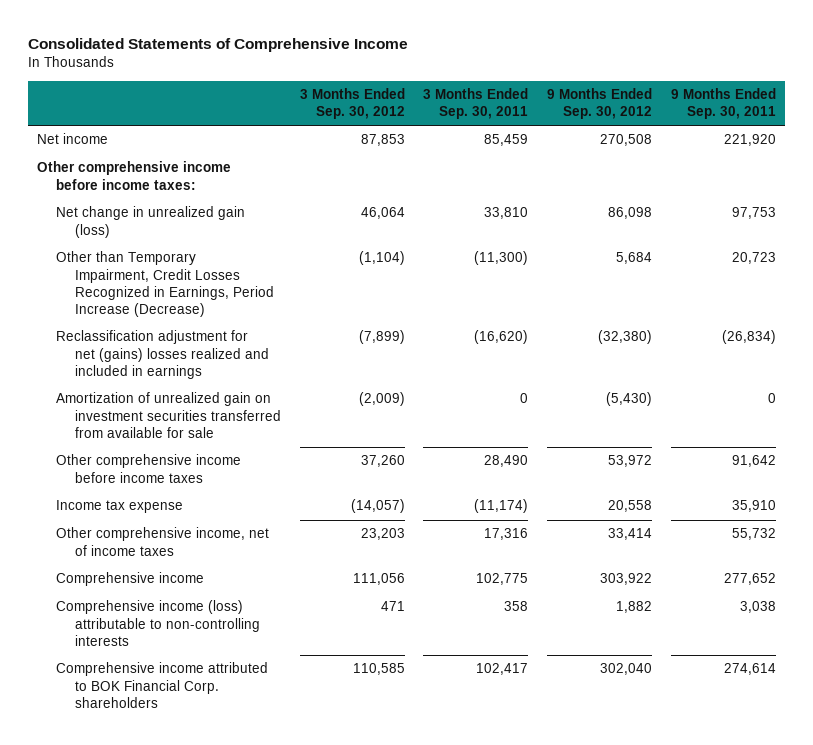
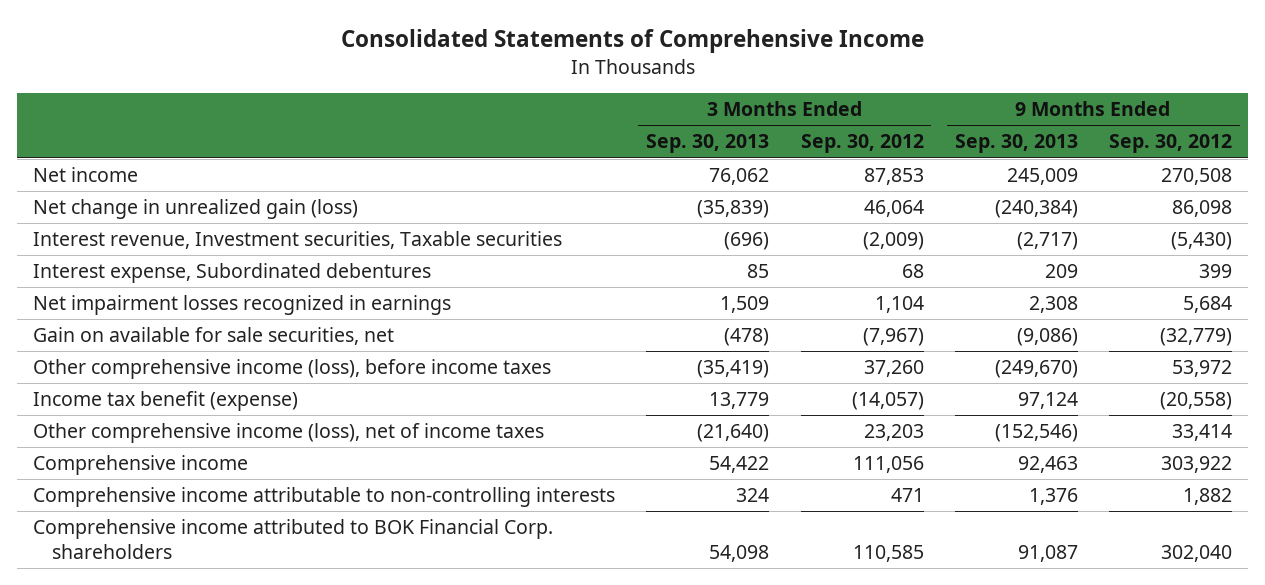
- | 3 Months Ended Sep. 30, 2012 | 3 Months Ended Sep. 30, 2011 | 9 Months Ended Sep. 30, 2012 | 9 Months Ended Sep. 30, 2011
+ | 3 Months Ended Sep. 30, 2013 | 3 Months Ended Sep. 30, 2012 | 9 Months Ended Sep. 30, 2013 | 9 Months Ended Sep. 30, 2012
- Other comprehensive income before income taxes:
- Other than Temporary Impairment, Credit Losses Recognized in Earnings, Period Increase (Decrease) | (1,104) | (11,300) | 5,684 | 20,723
- Reclassification adjustment for net (gains) losses realized and included in earnings | (7,899) | (16,620) | (32,380) | (26,834)
- Amortization of unrealized gain on investment securities transferred from available for sale | (2,009) | 0 | (5,430) | 0
- Other comprehensive income before income taxes | 37,260 | 28,490 | 53,972 | 91,642
- Income tax expense | (14,057) | (11,174) | 20,558 | 35,910
- Other comprehensive income, net of income taxes | 23,203 | 17,316 | 33,414 | 55,732
+ Interest revenue, Investment securities, Taxable securities | (696) | (2,009) | (2,717) | (5,430)
+ Interest expense, Subordinated debentures | 85 | 68 | 209 | 399
+ Net impairment losses recognized in earnings | 1,509 | 1,104 | 2,308 | 5,684
+ Gain on available for sale securities, net | (478) | (7,967) | (9,086) | (32,779)
+ Other comprehensive income (loss), before income taxes | (35,419) | 37,260 | (249,670) | 53,972
+ Income tax benefit (expense) | 13,779 | (14,057) | 97,124 | (20,558)
+ Other comprehensive income (loss), net of income taxes | (21,640) | 23,203 | (152,546) | 33,414
- Comprehensive income (loss) attributable to non-controlling interests | 471 | 358 | 1,882 | 3,038
+ Comprehensive income attributable to non-controlling interests | 324 | 471 | 1,376 | 1,882

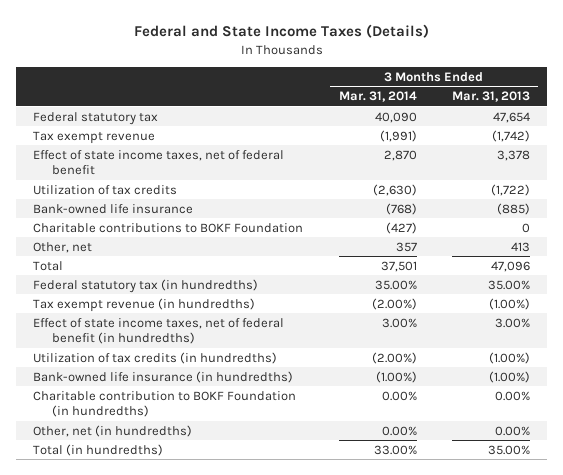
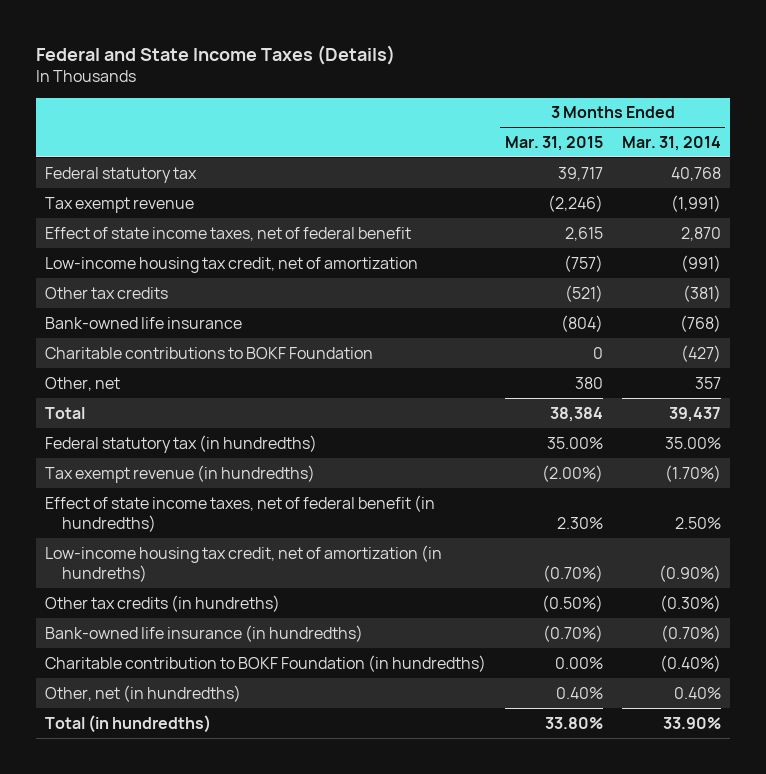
- | 3 Months Ended Mar. 31, 2014 | 3 Months Ended Mar. 31, 2013
+ | 3 Months Ended Mar. 31, 2015 | 3 Months Ended Mar. 31, 2014
- Federal statutory tax | 40,090 | 47,654
+ Federal statutory tax | 39,717 | 40,768
- Utilization of tax credits | (2,630) | (1,722)
+ Low-income housing tax credit, net of amortization | (757) | (991)
+ Other tax credits | (521) | (381)
- Total | 37,501 | 47,096
+ Total | 38,384 | 39,437
- Tax exempt revenue (in hundredths) | (2.00%) | (1.00%)
- Effect of state income taxes, net of federal benefit (in hundredths) | 3.00% | 3.00%
- Utilization of tax credits (in hundredths) | (2.00%) | (1.00%)
- Bank-owned life insurance (in hundredths) | (1.00%) | (1.00%)
- Charitable contribution to BOKF Foundation (in hundredths) | 0.00% | 0.00%
- Other, net (in hundredths) | 0.00% | 0.00%
- Total (in hundredths) | 33.00% | 35.00%
+ Tax exempt revenue (in hundredths) | (2.00%) | (1.70%)
+ Effect of state income taxes, net of federal benefit (in hundredths) | 2.30% | 2.50%
+ Low-income housing tax credit, net of amortization (in hundreths) | (0.70%) | (0.90%)
+ Other tax credits (in hundreths) | (0.50%) | (0.30%)
+ Bank-owned life insurance (in hundredths) | (0.70%) | (0.70%)
+ Charitable contribution to BOKF Foundation (in hundredths) | 0.00% | (0.40%)
+ Other, net (in hundredths) | 0.40% | 0.40%
+ Total (in hundredths) | 33.80% | 33.90%

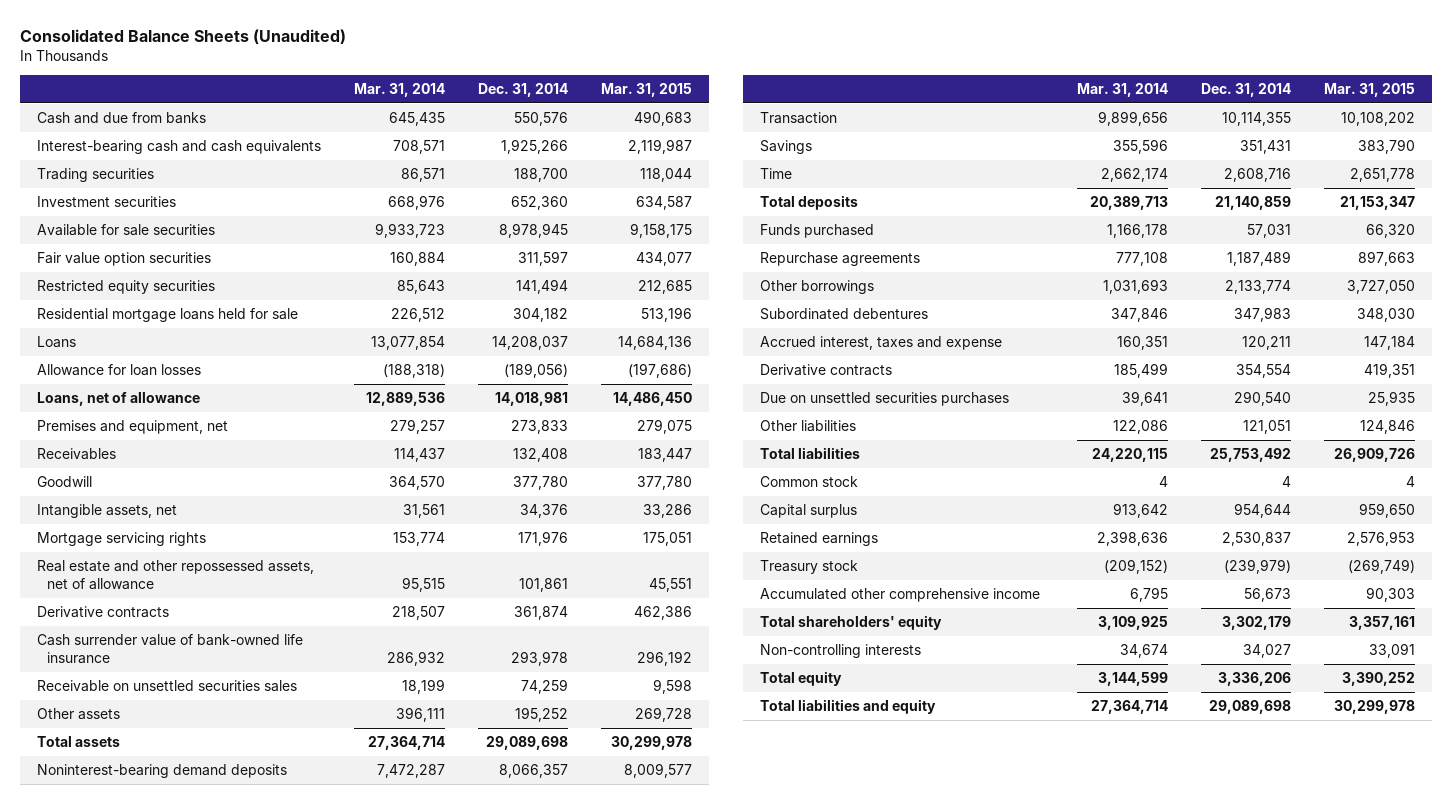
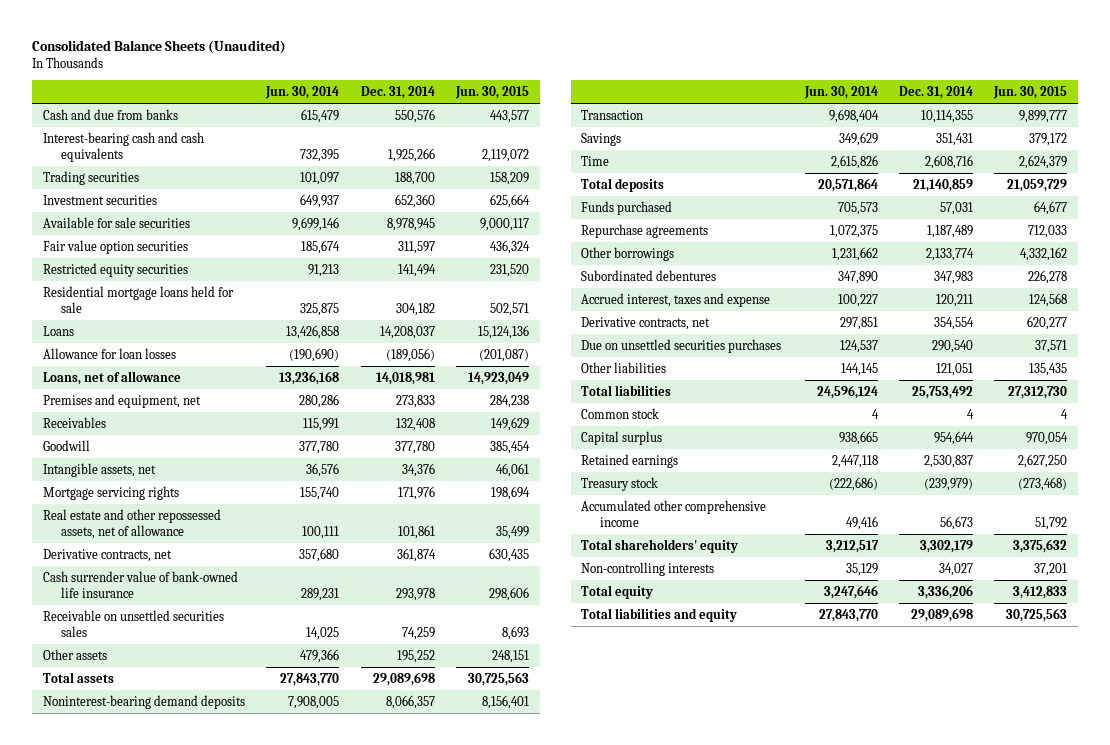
- | Mar. 31, 2014 | Dec. 31, 2014 | Mar. 31, 2015
+ | Jun. 30, 2014 | Dec. 31, 2014 | Jun. 30, 2015
- Derivative contracts | 218,507 | 361,874 | 462,386
+ Derivative contracts, net | 357,680 | 361,874 | 630,435
- Derivative contracts | 185,499 | 354,554 | 419,351
+ Derivative contracts, net | 297,851 | 354,554 | 620,277

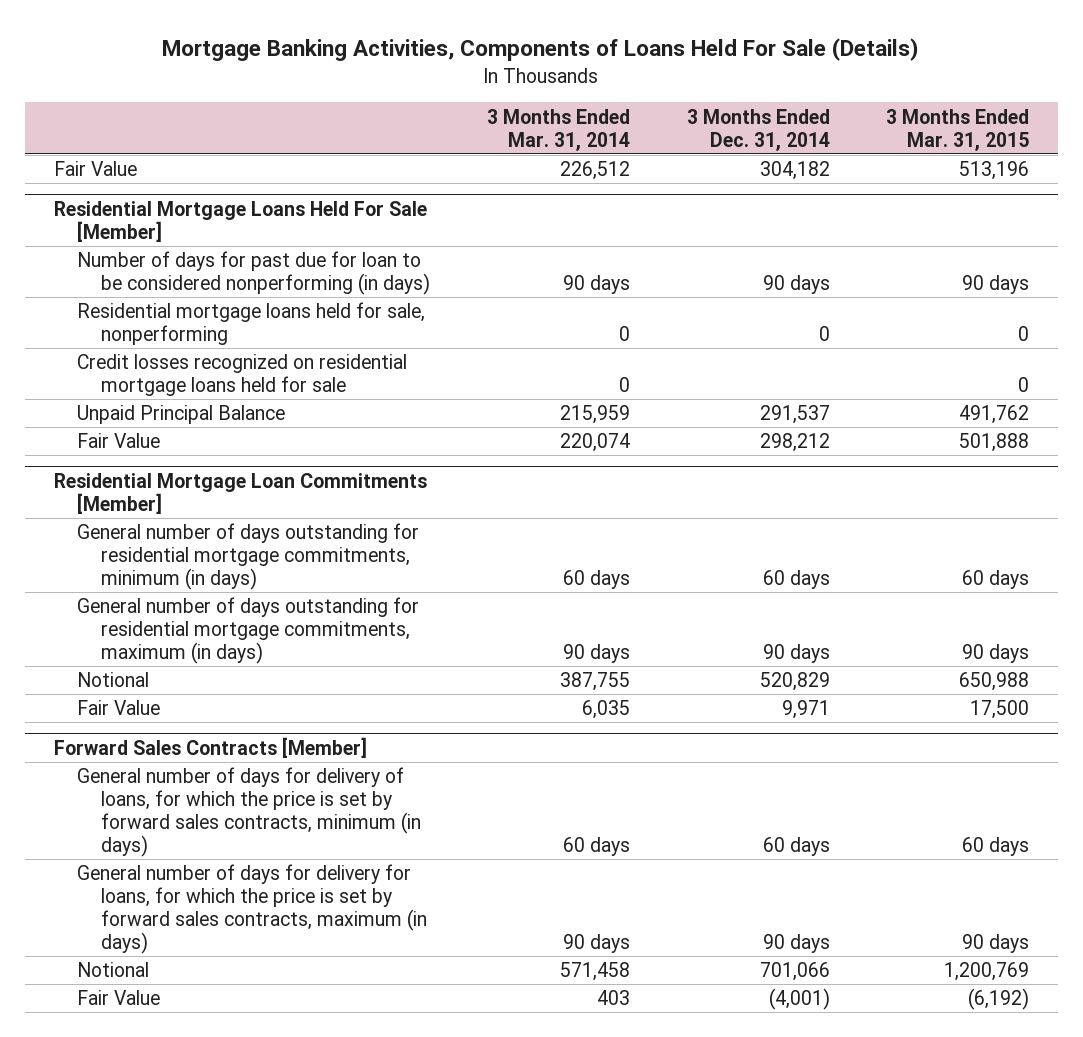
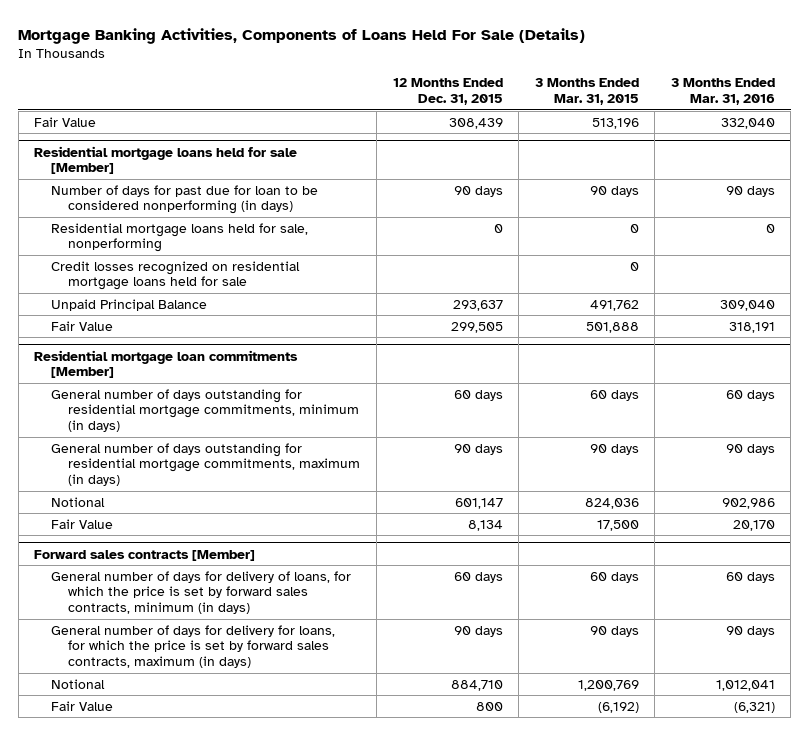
- | 3 Months Ended Mar. 31, 2014 | 3 Months Ended Dec. 31, 2014 | 3 Months Ended Mar. 31, 2015
+ | 12 Months Ended Dec. 31, 2015 | 3 Months Ended Mar. 31, 2015 | 3 Months Ended Mar. 31, 2016
- Residential Mortgage Loans Held For Sale [Member]
+ Residential mortgage loans held for sale [Member]
- Residential Mortgage Loan Commitments [Member]
+ Residential mortgage loan commitments [Member]
- Notional | 387,755 | 520,829 | 650,988
+ Notional | 601,147 | 824,036 | 902,986
- Forward Sales Contracts [Member]
+ Forward sales contracts [Member]

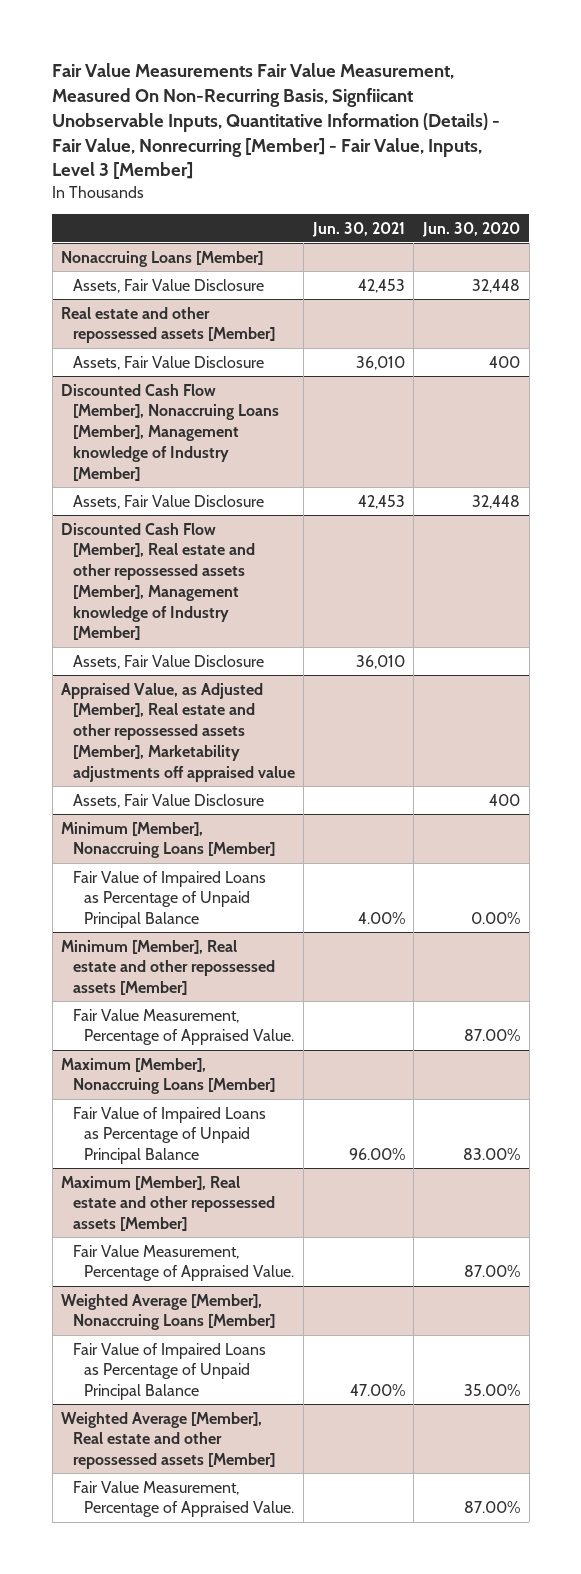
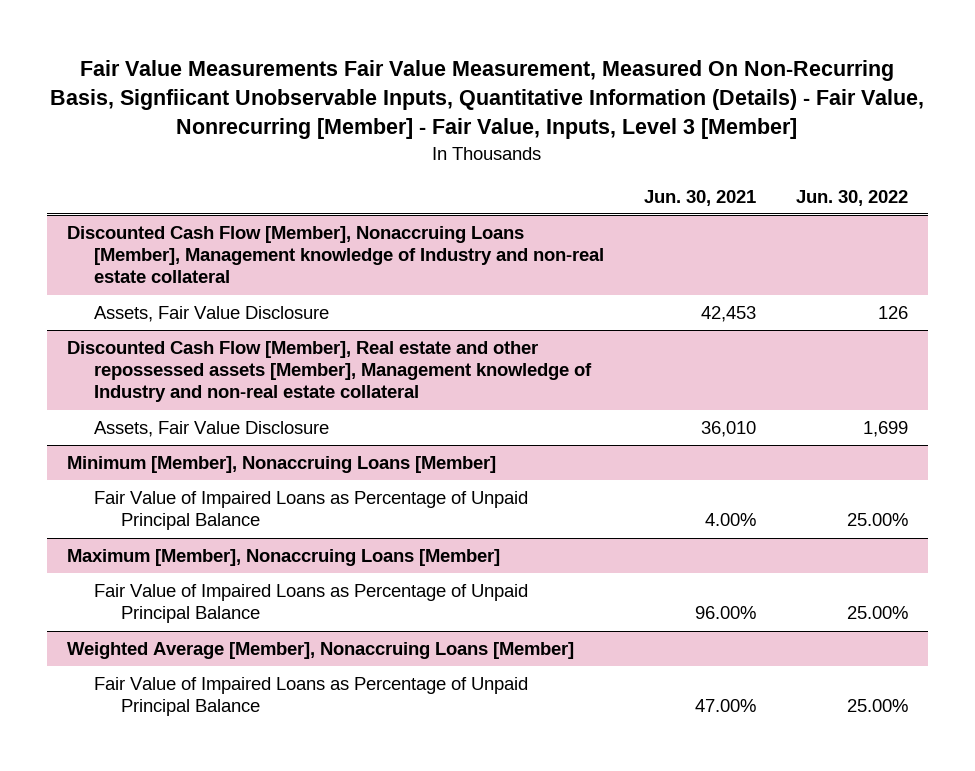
- | Jun. 30, 2021 | Jun. 30, 2020
+ | Jun. 30, 2021 | Jun. 30, 2022
- Nonaccruing Loans [Member]
- Assets, Fair Value Disclosure | 42,453 | 32,448
- Real estate and other repossessed assets [Member]
- Assets, Fair Value Disclosure | 36,010 | 400
- Discounted Cash Flow [Member], Nonaccruing Loans [Member], Management knowledge of Industry [Member]
+ Discounted Cash Flow [Member], Nonaccruing Loans [Member], Management knowledge of Industry and non-real estate collateral
- Discounted Cash Flow [Member], Real estate and other repossessed assets [Member], Management knowledge of Industry [Member]
+ Discounted Cash Flow [Member], Real estate and other repossessed assets [Member], Management knowledge of Industry and non-real estate collateral
- Appraised Value, as Adjusted [Member], Real estate and other repossessed assets [Member], Marketability adjustments off appraised value
- Assets, Fair Value Disclosure | | 400
- Minimum [Member], Real estate and other repossessed assets [Member]
- Fair Value Measurement, Percentage of Appraised Value. | | 87.00%
- Maximum [Member], Real estate and other repossessed assets [Member]
- Fair Value Measurement, Percentage of Appraised Value. | | 87.00%
- Weighted Average [Member], Real estate and other repossessed assets [Member]
- Fair Value Measurement, Percentage of Appraised Value. | | 87.00%

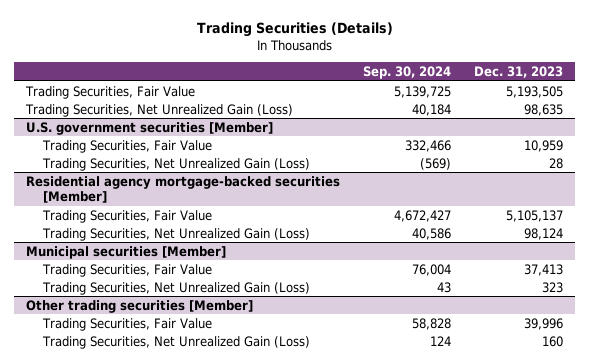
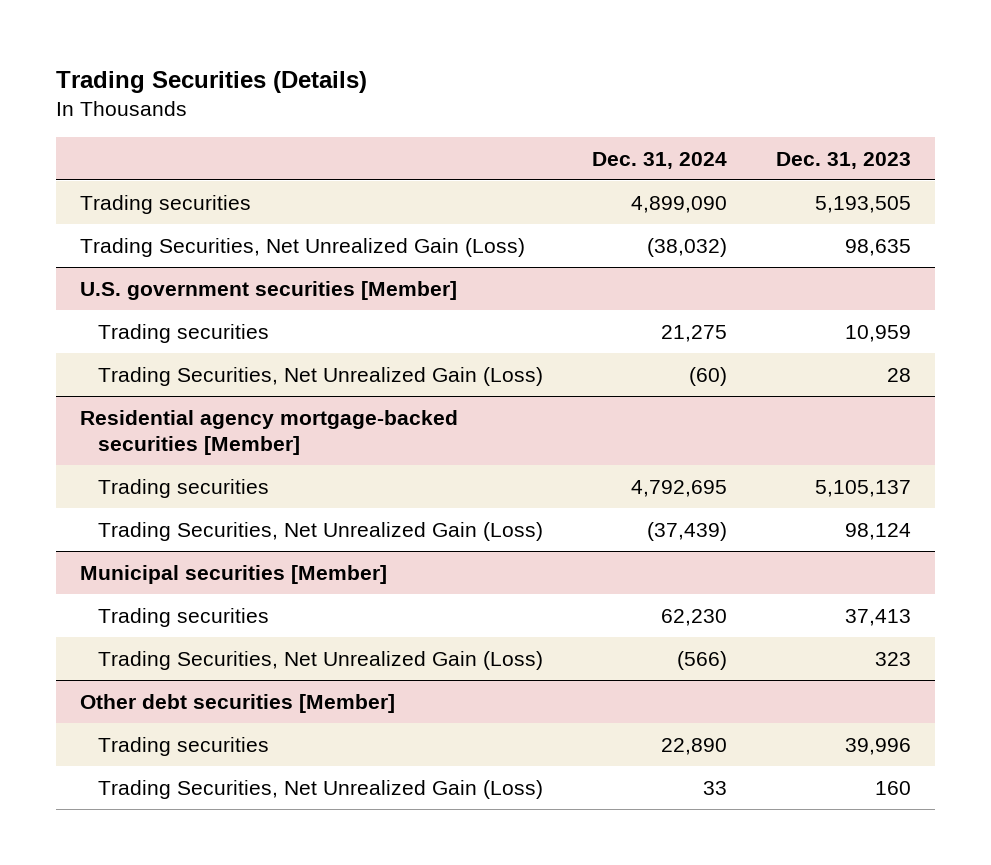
- | Sep. 30, 2024 | Dec. 31, 2023
+ | Dec. 31, 2024 | Dec. 31, 2023
- Trading Securities, Fair Value | 5,139,725 | 5,193,505
+ Trading securities | 4,899,090 | 5,193,505
@ U.S. government securities [Member]
- Trading Securities, Fair Value | 332,466 | 10,959
+ Trading securities | 21,275 | 10,959
@ Residential agency mortgage-backed securities [Member]
- Trading Securities, Fair Value | 4,672,427 | 5,105,137
+ Trading securities | 4,792,695 | 5,105,137
@ Municipal securities [Member]
- Trading Securities, Fair Value | 76,004 | 37,413
+ Trading securities | 62,230 | 37,413
- Other trading securities [Member]
- Trading Securities, Fair Value | 58,828 | 39,996
+ Other debt securities [Member]
+ Trading securities | 22,890 | 39,996

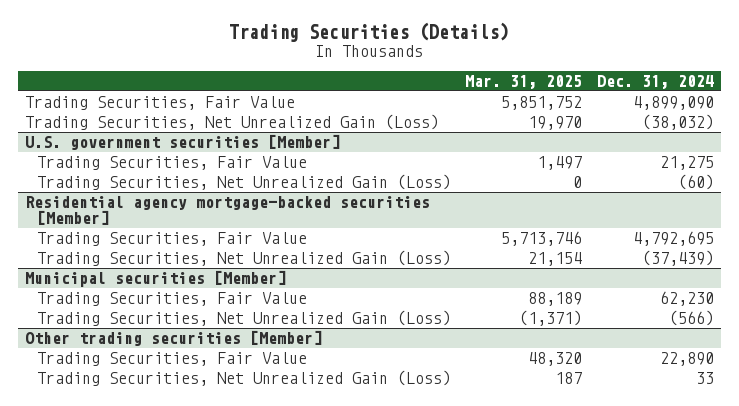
- | Dec. 31, 2024 | Dec. 31, 2023
+ | Mar. 31, 2025 | Dec. 31, 2024
- Trading securities | 4,899,090 | 5,193,505
+ Trading Securities, Fair Value | 5,851,752 | 4,899,090
@ U.S. government securities [Member]
- Trading securities | 21,275 | 10,959
+ Trading Securities, Fair Value | 1,497 | 21,275
@ Residential agency mortgage-backed securities [Member]
- Trading securities | 4,792,695 | 5,105,137
+ Trading Securities, Fair Value | 5,713,746 | 4,792,695
@ Municipal securities [Member]
- Trading securities | 62,230 | 37,413
+ Trading Securities, Fair Value | 88,189 | 62,230
- Other debt securities [Member]
- Trading securities | 22,890 | 39,996
+ Other trading securities [Member]
+ Trading Securities, Fair Value | 48,320 | 22,890

